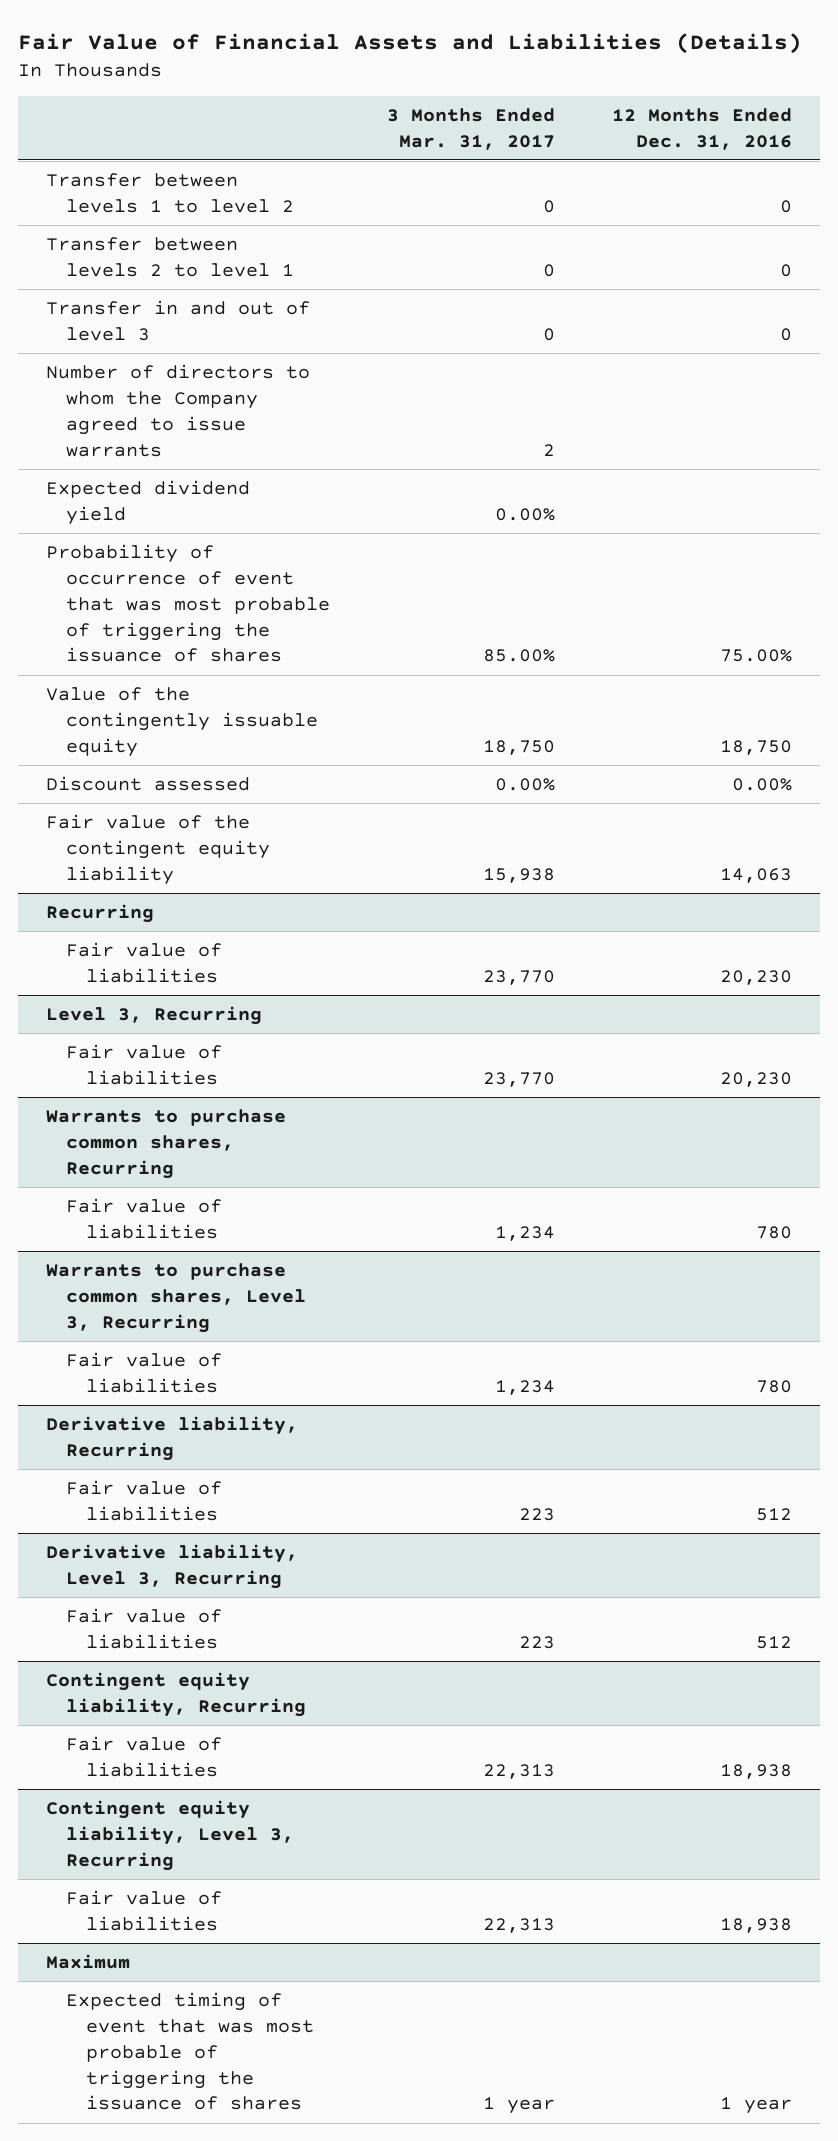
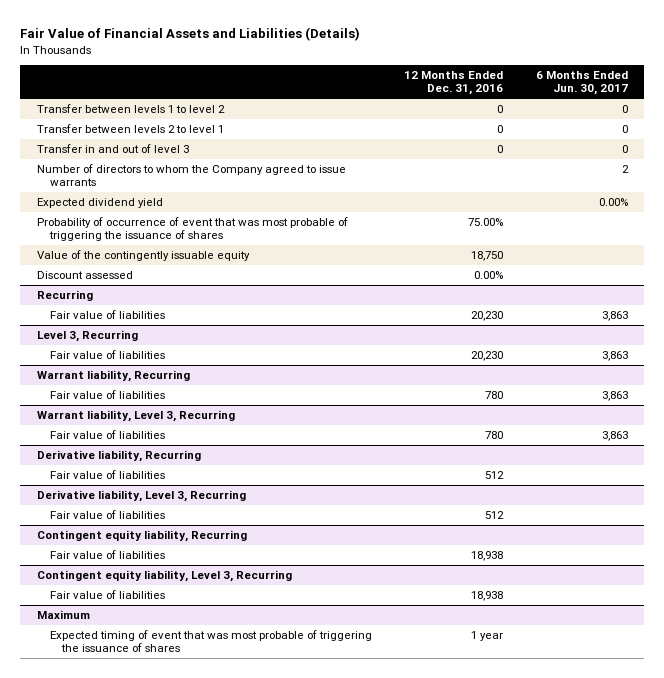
- | 3 Months Ended Mar. 31, 2017 | 12 Months Ended Dec. 31, 2016
+ | 12 Months Ended Dec. 31, 2016 | 6 Months Ended Jun. 30, 2017
- Fair value of the contingent equity liability | 15,938 | 14,063
- Warrants to purchase common shares, Recurring
+ Warrant liability, Recurring
- Warrants to purchase common shares, Level 3, Recurring
+ Warrant liability, Level 3, Recurring

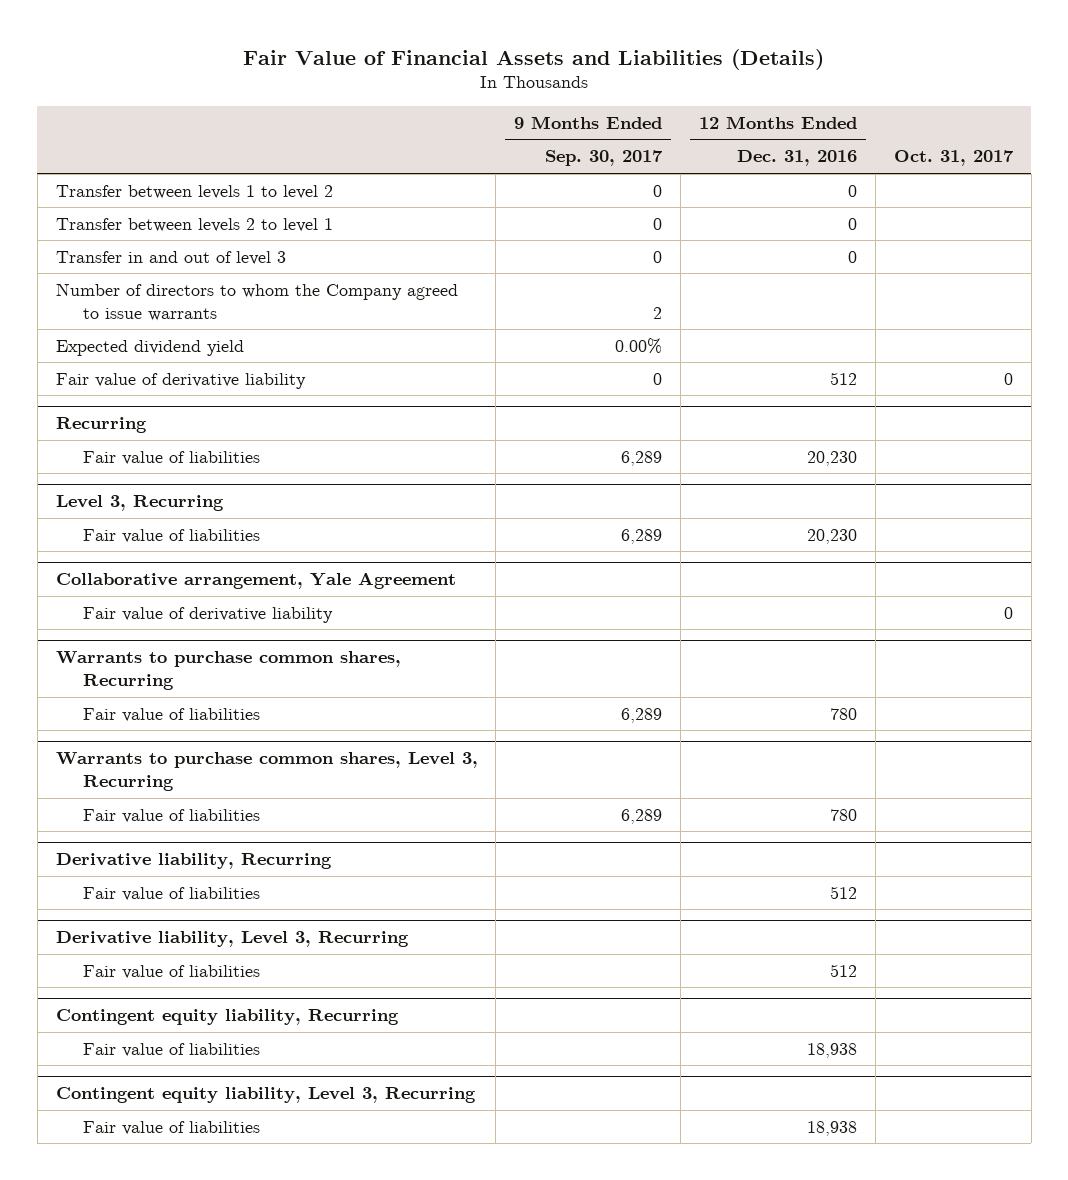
- | 12 Months Ended Dec. 31, 2016 | 6 Months Ended Jun. 30, 2017
+ | 9 Months Ended Sep. 30, 2017 | 12 Months Ended Dec. 31, 2016 | Oct. 31, 2017
- Probability of occurrence of event that was most probable of triggering the issuance of shares | 75.00% |
- Value of the contingently issuable equity | 18,750 |
- Discount assessed | 0.00% |
+ Fair value of derivative liability | 0 | 512 | 0
- Warrant liability, Recurring
+ Collaborative arrangement, Yale Agreement
+ Fair value of derivative liability | | | 0
+ Warrants to purchase common shares, Recurring
- Warrant liability, Level 3, Recurring
+ Warrants to purchase common shares, Level 3, Recurring
- Maximum
- Expected timing of event that was most probable of triggering the issuance of shares | 1 year |

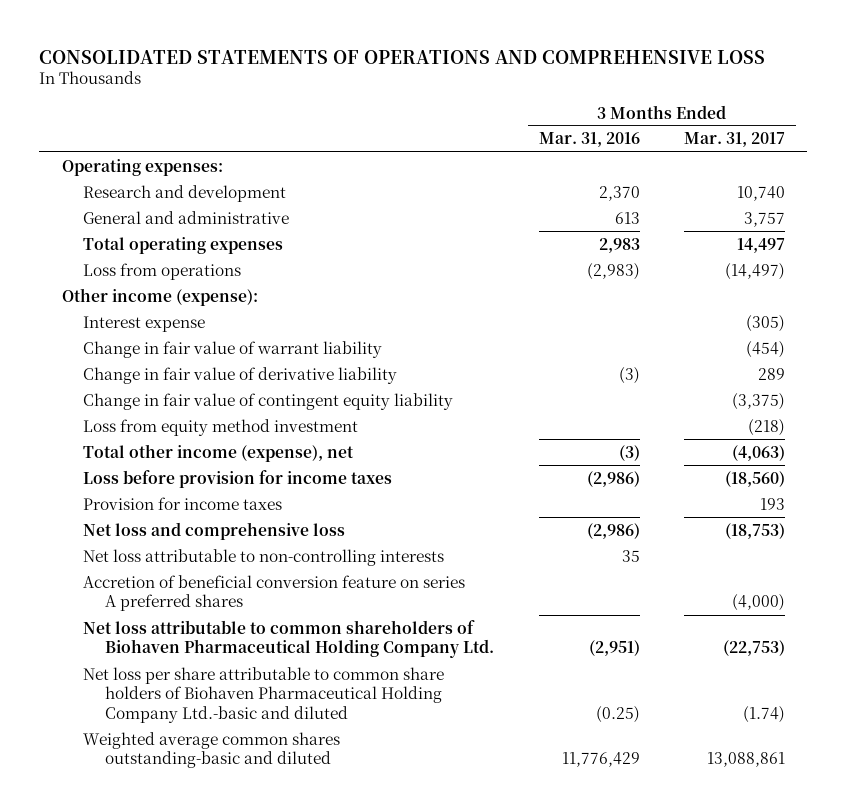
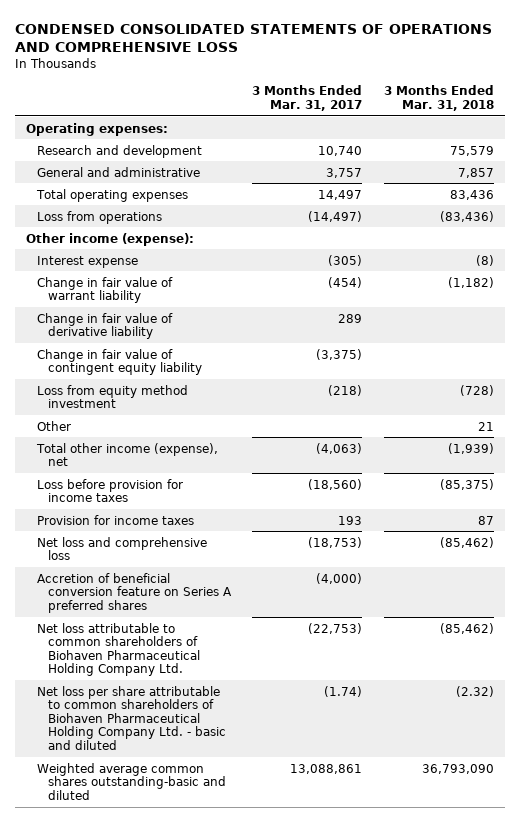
- CONSOLIDATED STATEMENTS OF OPERATIONS AND COMPREHENSIVE LOSS
+ CONDENSED CONSOLIDATED STATEMENTS OF OPERATIONS AND COMPREHENSIVE LOSS
- | 3 Months Ended Mar. 31, 2016 | 3 Months Ended Mar. 31, 2017
+ | 3 Months Ended Mar. 31, 2017 | 3 Months Ended Mar. 31, 2018
+ Other | | 21
- Net loss attributable to non-controlling interests | 35 |
- Accretion of beneficial conversion feature on series A preferred shares | | (4,000)
+ Accretion of beneficial conversion feature on Series A preferred shares | (4,000) |
- Net loss per share attributable to common share holders of Biohaven Pharmaceutical Holding Company Ltd.-basic and diluted | (0.25) | (1.74)
+ Net loss per share attributable to common shareholders of Biohaven Pharmaceutical Holding Company Ltd. - basic and diluted | (1.74) | (2.32)

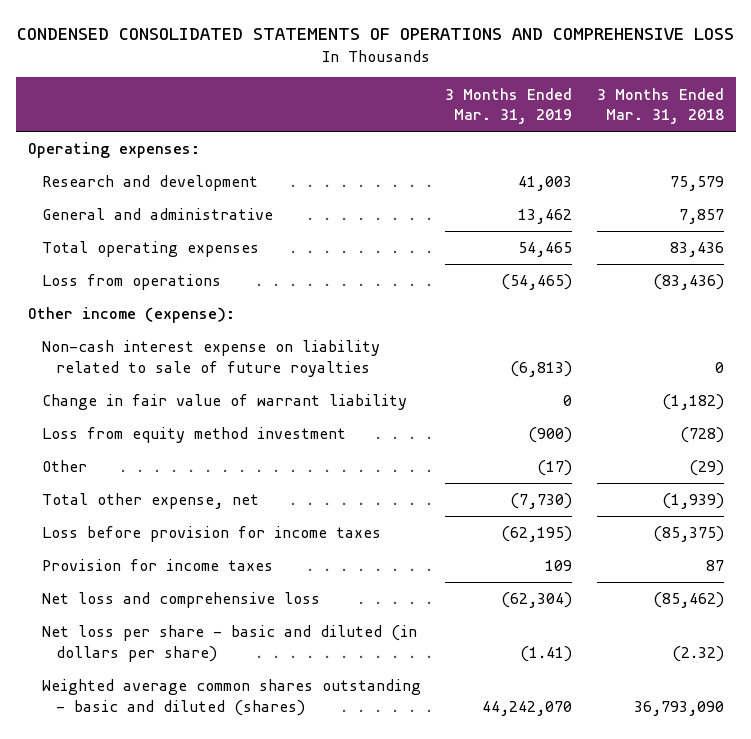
- | 3 Months Ended Mar. 31, 2017 | 3 Months Ended Mar. 31, 2018
+ | 3 Months Ended Mar. 31, 2019 | 3 Months Ended Mar. 31, 2018
- Interest expense | (305) | (8)
+ Non-cash interest expense on liability related to sale of future royalties | (6,813) | 0
- Change in fair value of derivative liability | 289 |
- Change in fair value of contingent equity liability | (3,375) |
- Other | | 21
- Total other income (expense), net | (4,063) | (1,939)
+ Other | (17) | (29)
+ Total other expense, net | (7,730) | (1,939)
- Accretion of beneficial conversion feature on Series A preferred shares | (4,000) |
- Net loss attributable to common shareholders of Biohaven Pharmaceutical Holding Company Ltd. | (22,753) | (85,462)
- Net loss per share attributable to common shareholders of Biohaven Pharmaceutical Holding Company Ltd. - basic and diluted | (1.74) | (2.32)
- Weighted average common shares outstanding-basic and diluted | 13,088,861 | 36,793,090
+ Net loss per share - basic and diluted (in dollars per share) | (1.41) | (2.32)
+ Weighted average common shares outstanding - basic and diluted (shares) | 44,242,070 | 36,793,090

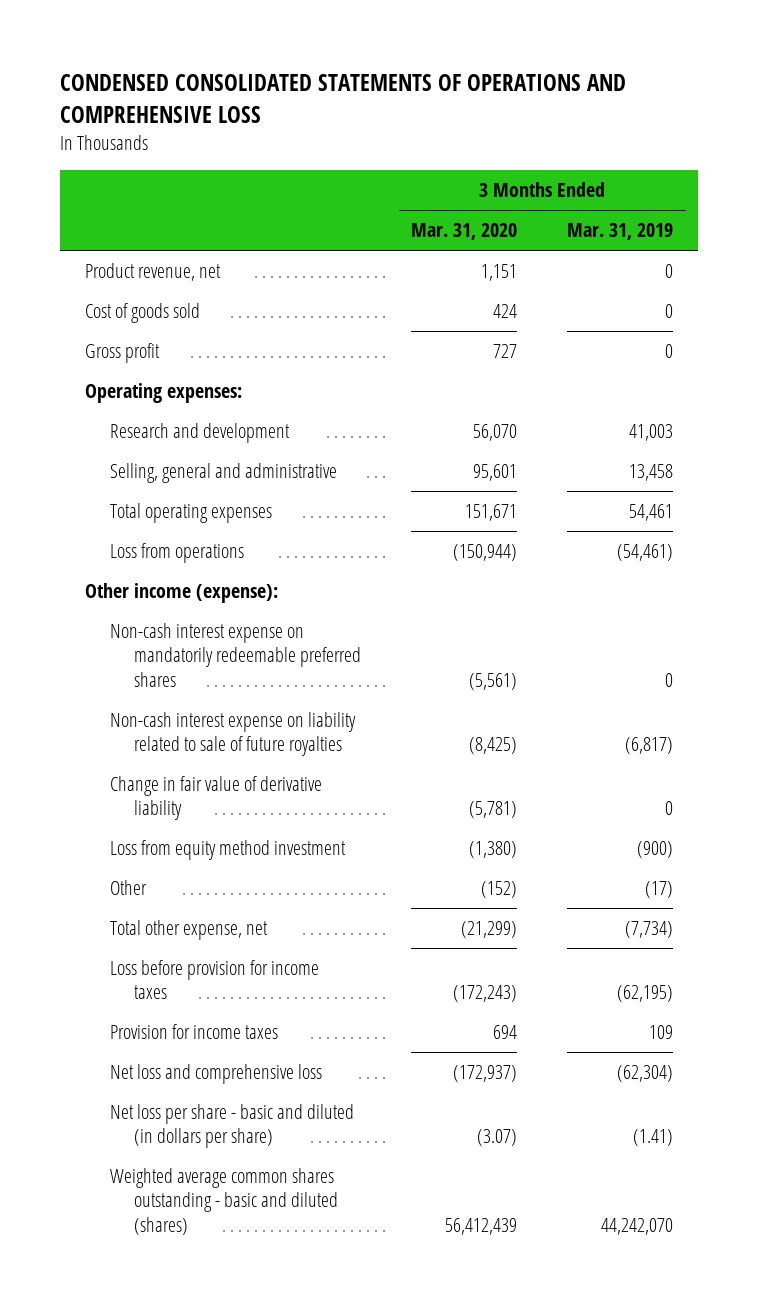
- | 3 Months Ended Mar. 31, 2019 | 3 Months Ended Mar. 31, 2018
+ | 3 Months Ended Mar. 31, 2020 | 3 Months Ended Mar. 31, 2019
+ Product revenue, net | 1,151 | 0
+ Cost of goods sold | 424 | 0
+ Gross profit | 727 | 0
- General and administrative | 13,462 | 7,857
- Total operating expenses | 54,465 | 83,436
- Loss from operations | (54,465) | (83,436)
+ Selling, general and administrative | 95,601 | 13,458
+ Total operating expenses | 151,671 | 54,461
+ Loss from operations | (150,944) | (54,461)
- Non-cash interest expense on liability related to sale of future royalties | (6,813) | 0
- Change in fair value of warrant liability | 0 | (1,182)
+ Non-cash interest expense on mandatorily redeemable preferred shares | (5,561) | 0
+ Non-cash interest expense on liability related to sale of future royalties | (8,425) | (6,817)
+ Change in fair value of derivative liability | (5,781) | 0
- Total other expense, net | (7,730) | (1,939)
+ Total other expense, net | (21,299) | (7,734)

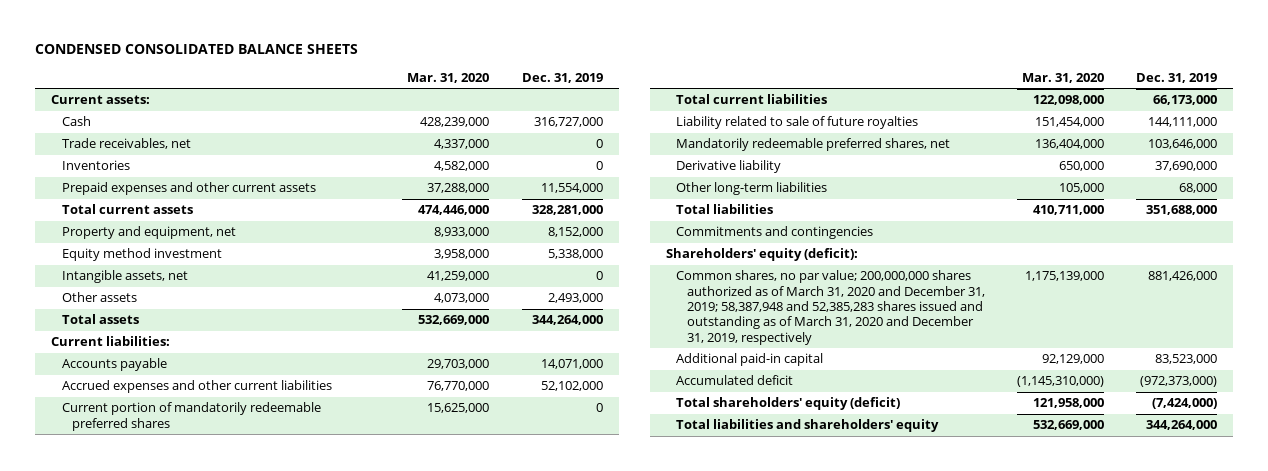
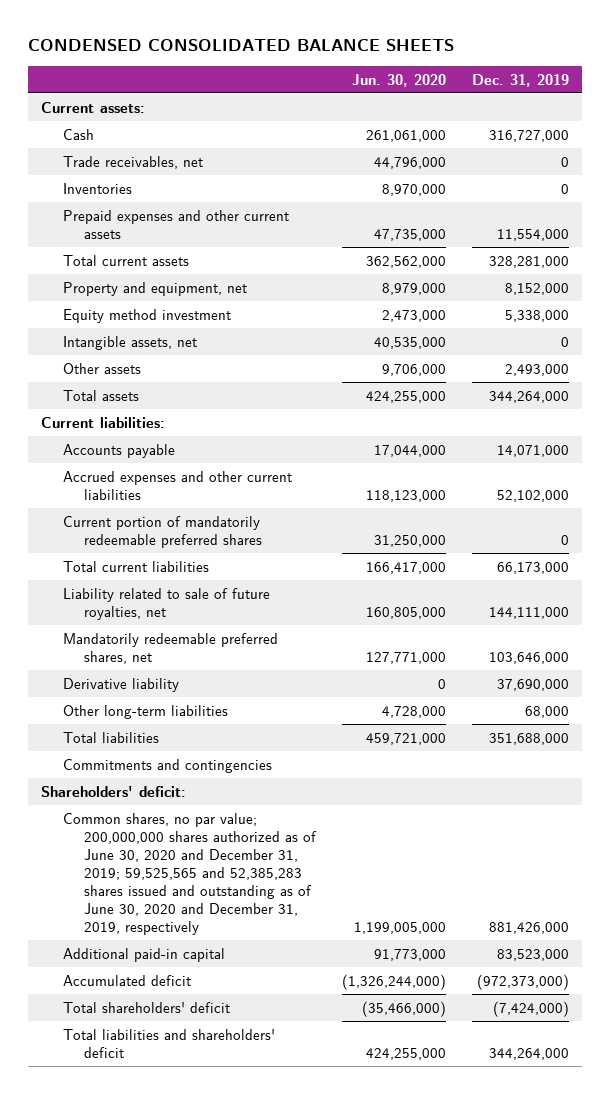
- | Mar. 31, 2020 | Dec. 31, 2019
+ | Jun. 30, 2020 | Dec. 31, 2019
- Liability related to sale of future royalties | 151,454,000 | 144,111,000
+ Liability related to sale of future royalties, net | 160,805,000 | 144,111,000
- Shareholders' equity (deficit):
- Common shares, no par value; 200,000,000 shares authorized as of March 31, 2020 and December 31, 2019; 58,387,948 and 52,385,283 shares issued and outstanding as of March 31, 2020 and December 31, 2019, respectively | 1,175,139,000 | 881,426,000
+ Shareholders' deficit:
+ Common shares, no par value; 200,000,000 shares authorized as of June 30, 2020 and December 31, 2019; 59,525,565 and 52,385,283 shares issued and outstanding as of June 30, 2020 and December 31, 2019, respectively | 1,199,005,000 | 881,426,000
- Total shareholders' equity (deficit) | 121,958,000 | (7,424,000)
- Total liabilities and shareholders' equity | 532,669,000 | 344,264,000
+ Total shareholders' deficit | (35,466,000) | (7,424,000)
+ Total liabilities and shareholders' deficit | 424,255,000 | 344,264,000

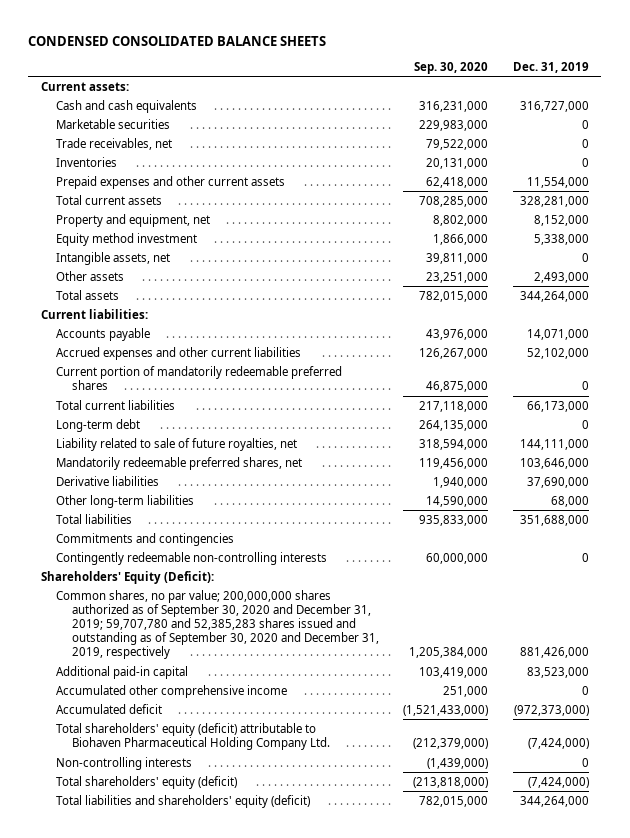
- | Jun. 30, 2020 | Dec. 31, 2019
+ | Sep. 30, 2020 | Dec. 31, 2019
- Cash | 261,061,000 | 316,727,000
+ Cash and cash equivalents | 316,231,000 | 316,727,000
+ Marketable securities | 229,983,000 | 0
+ Long-term debt | 264,135,000 | 0
- Derivative liability | 0 | 37,690,000
+ Derivative liabilities | 1,940,000 | 37,690,000
- Shareholders' deficit:
- Common shares, no par value; 200,000,000 shares authorized as of June 30, 2020 and December 31, 2019; 59,525,565 and 52,385,283 shares issued and outstanding as of June 30, 2020 and December 31, 2019, respectively | 1,199,005,000 | 881,426,000
+ Contingently redeemable non-controlling interests | 60,000,000 | 0
+ Shareholders' Equity (Deficit):
+ Common shares, no par value; 200,000,000 shares authorized as of September 30, 2020 and December 31, 2019; 59,707,780 and 52,385,283 shares issued and outstanding as of September 30, 2020 and December 31, 2019, respectively | 1,205,384,000 | 881,426,000
+ Accumulated other comprehensive income | 251,000 | 0
- Total shareholders' deficit | (35,466,000) | (7,424,000)
- Total liabilities and shareholders' deficit | 424,255,000 | 344,264,000
+ Total shareholders' equity (deficit) attributable to Biohaven Pharmaceutical Holding Company Ltd. | (212,379,000) | (7,424,000)
+ Non-controlling interests | (1,439,000) | 0
+ Total shareholders' equity (deficit) | (213,818,000) | (7,424,000)
+ Total liabilities and shareholders' equity (deficit) | 782,015,000 | 344,264,000

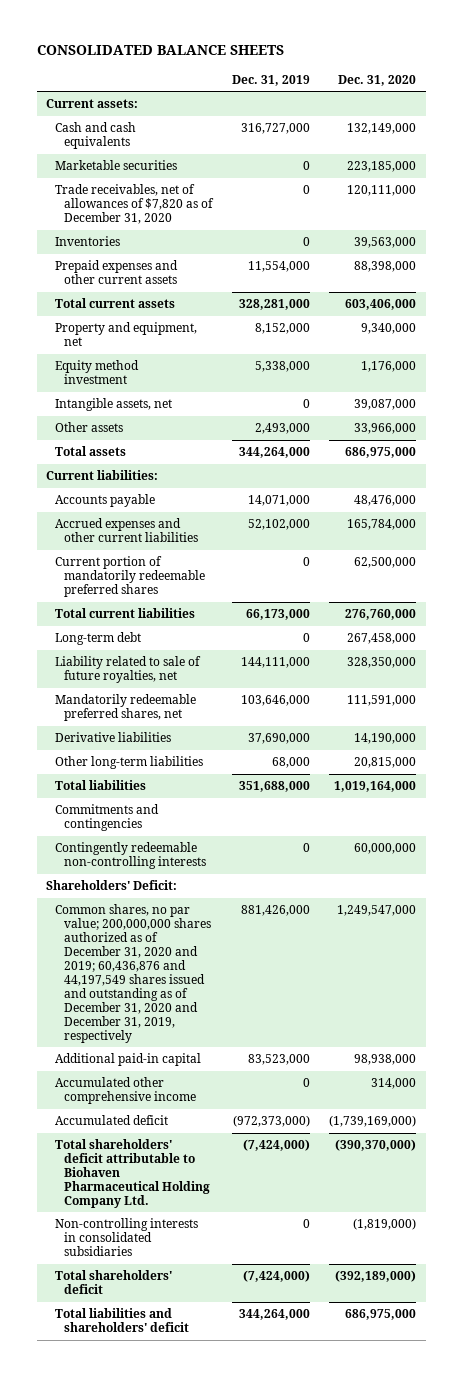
- CONDENSED CONSOLIDATED BALANCE SHEETS
+ CONSOLIDATED BALANCE SHEETS
- | Sep. 30, 2020 | Dec. 31, 2019
+ | Dec. 31, 2019 | Dec. 31, 2020
- Trade receivables, net | 79,522,000 | 0
+ Trade receivables, net of allowances of $7,820 as of December 31, 2020 | 0 | 120,111,000
- Shareholders' Equity (Deficit):
- Common shares, no par value; 200,000,000 shares authorized as of September 30, 2020 and December 31, 2019; 59,707,780 and 52,385,283 shares issued and outstanding as of September 30, 2020 and December 31, 2019, respectively | 1,205,384,000 | 881,426,000
+ Shareholders' Deficit:
+ Common shares, no par value; 200,000,000 shares authorized as of December 31, 2020 and 2019; 60,436,876 and 44,197,549 shares issued and outstanding as of December 31, 2020 and December 31, 2019, respectively | 881,426,000 | 1,249,547,000
- Total shareholders' equity (deficit) attributable to Biohaven Pharmaceutical Holding Company Ltd. | (212,379,000) | (7,424,000)
- Non-controlling interests | (1,439,000) | 0
- Total shareholders' equity (deficit) | (213,818,000) | (7,424,000)
- Total liabilities and shareholders' equity (deficit) | 782,015,000 | 344,264,000
+ Total shareholders' deficit attributable to Biohaven Pharmaceutical Holding Company Ltd. | (7,424,000) | (390,370,000)
+ Non-controlling interests in consolidated subsidiaries | 0 | (1,819,000)
+ Total shareholders' deficit | (7,424,000) | (392,189,000)
+ Total liabilities and shareholders' deficit | 344,264,000 | 686,975,000

